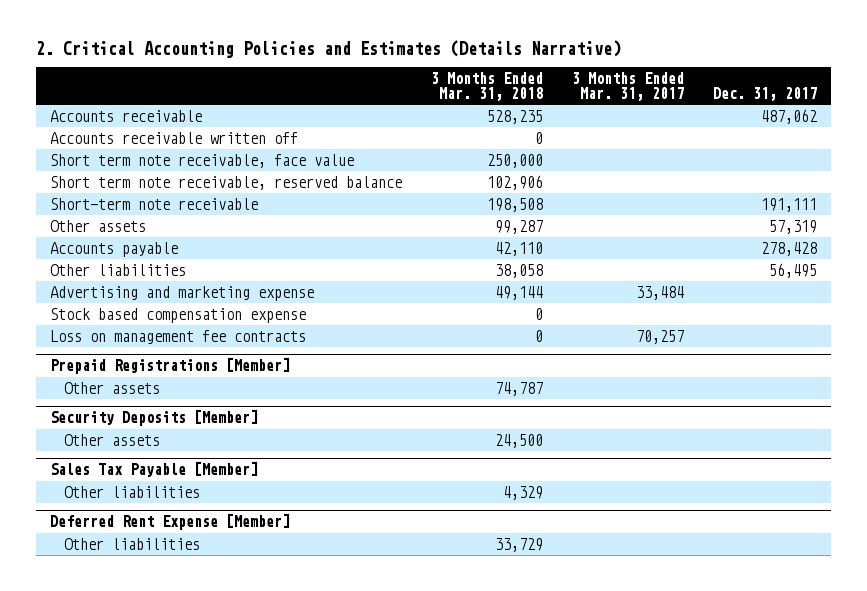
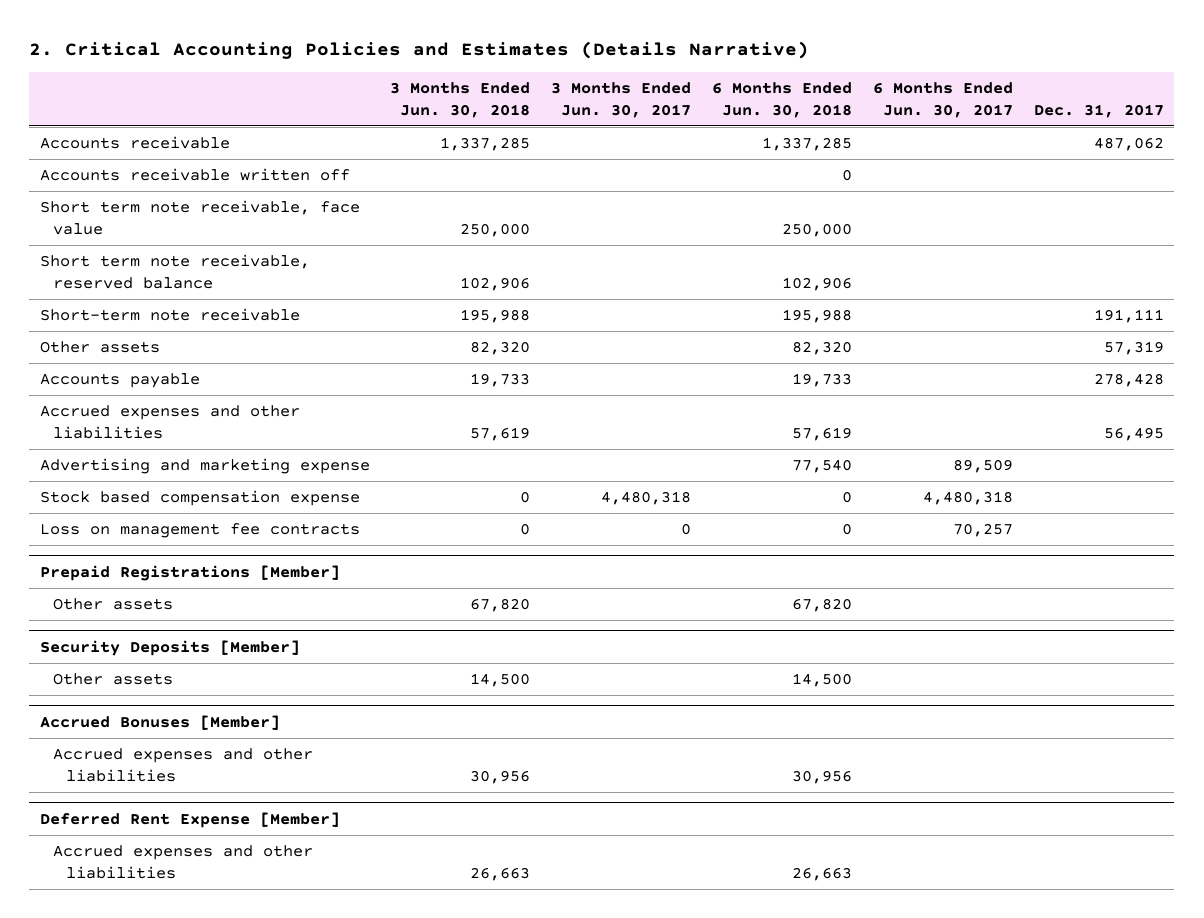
- | 3 Months Ended Mar. 31, 2018 | 3 Months Ended Mar. 31, 2017 | Dec. 31, 2017
+ | 3 Months Ended Jun. 30, 2018 | 3 Months Ended Jun. 30, 2017 | 6 Months Ended Jun. 30, 2018 | 6 Months Ended Jun. 30, 2017 | Dec. 31, 2017
- Other liabilities | 38,058 | | 56,495
+ Accrued expenses and other liabilities | 57,619 | | 57,619 | | 56,495
- Sales Tax Payable [Member]
- Other liabilities | 4,329 | |
+ Accrued Bonuses [Member]
+ Accrued expenses and other liabilities | 30,956 | | 30,956 | |
@ Deferred Rent Expense [Member]
- Other liabilities | 33,729 | |
+ Accrued expenses and other liabilities | 26,663 | | 26,663 | |

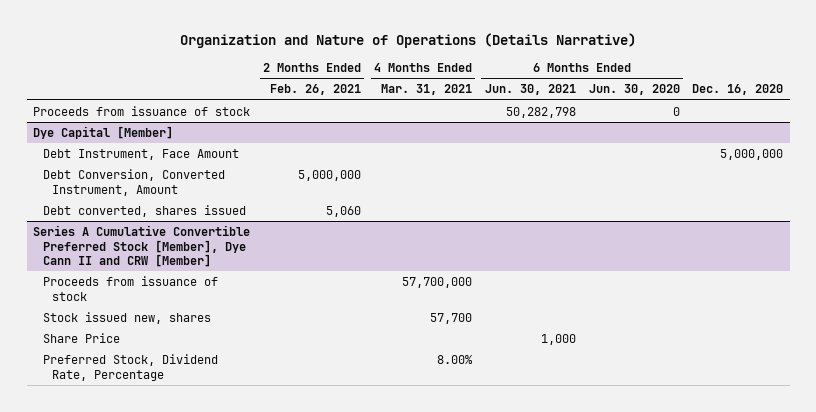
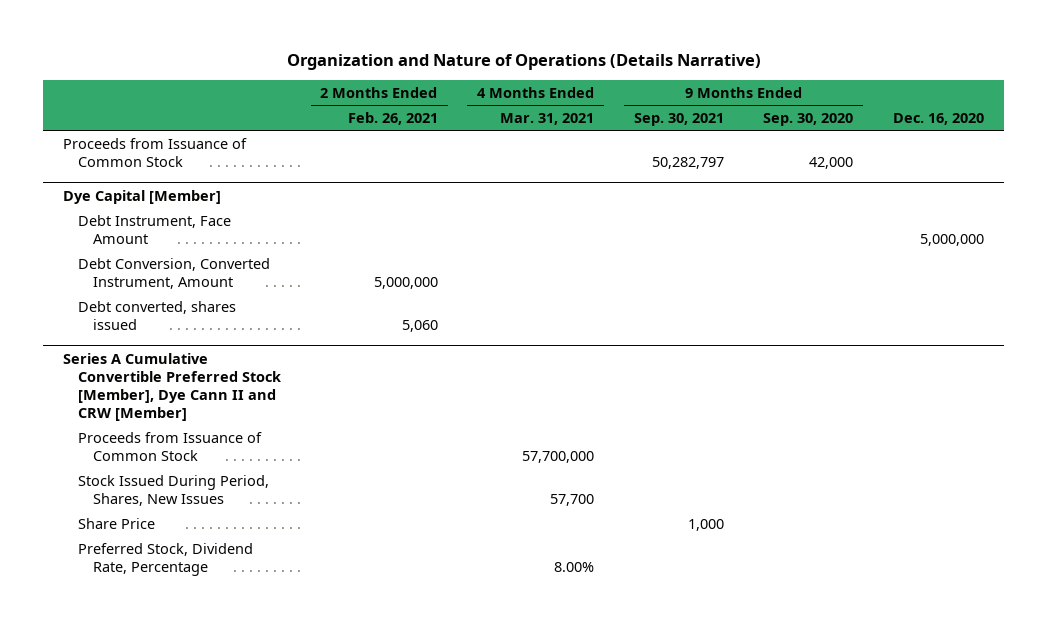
- | 2 Months Ended Feb. 26, 2021 | 4 Months Ended Mar. 31, 2021 | 6 Months Ended Jun. 30, 2021 | 6 Months Ended Jun. 30, 2020 | Dec. 16, 2020
+ | 2 Months Ended Feb. 26, 2021 | 4 Months Ended Mar. 31, 2021 | 9 Months Ended Sep. 30, 2021 | 9 Months Ended Sep. 30, 2020 | Dec. 16, 2020
- Proceeds from issuance of stock | | | 50,282,798 | 0 |
+ Proceeds from Issuance of Common Stock | | | 50,282,797 | 42,000 |
@ Series A Cumulative Convertible Preferred Stock [Member], Dye Cann II and CRW [Member]
- Proceeds from issuance of stock | | 57,700,000 | | |
- Stock issued new, shares | | 57,700 | | |
+ Proceeds from Issuance of Common Stock | | 57,700,000 | | |
+ Stock Issued During Period, Shares, New Issues | | 57,700 | | |

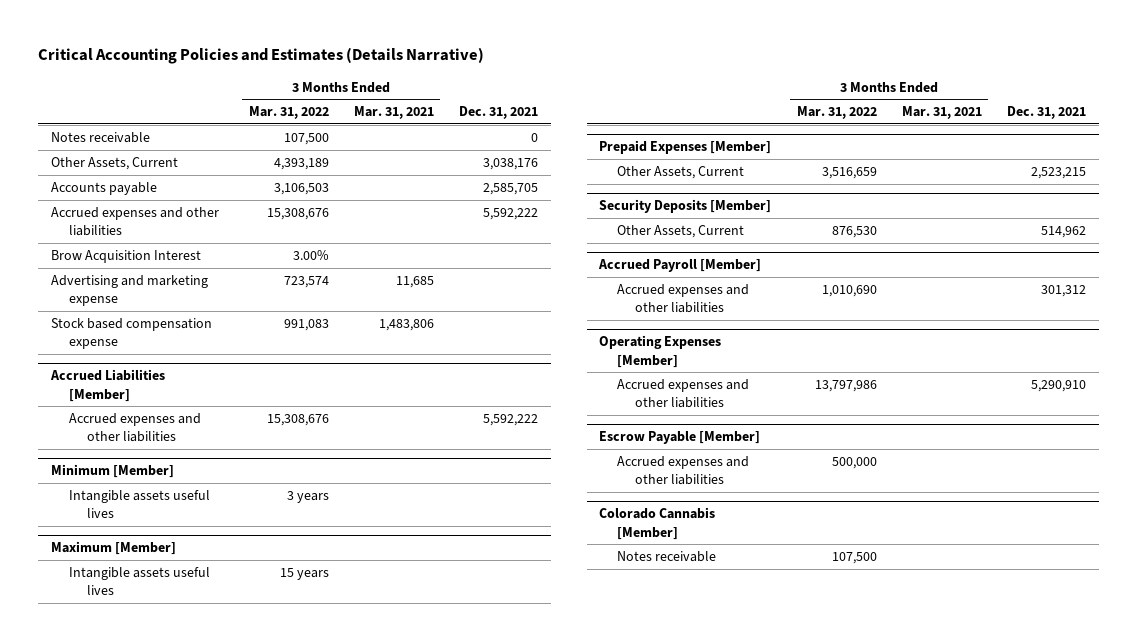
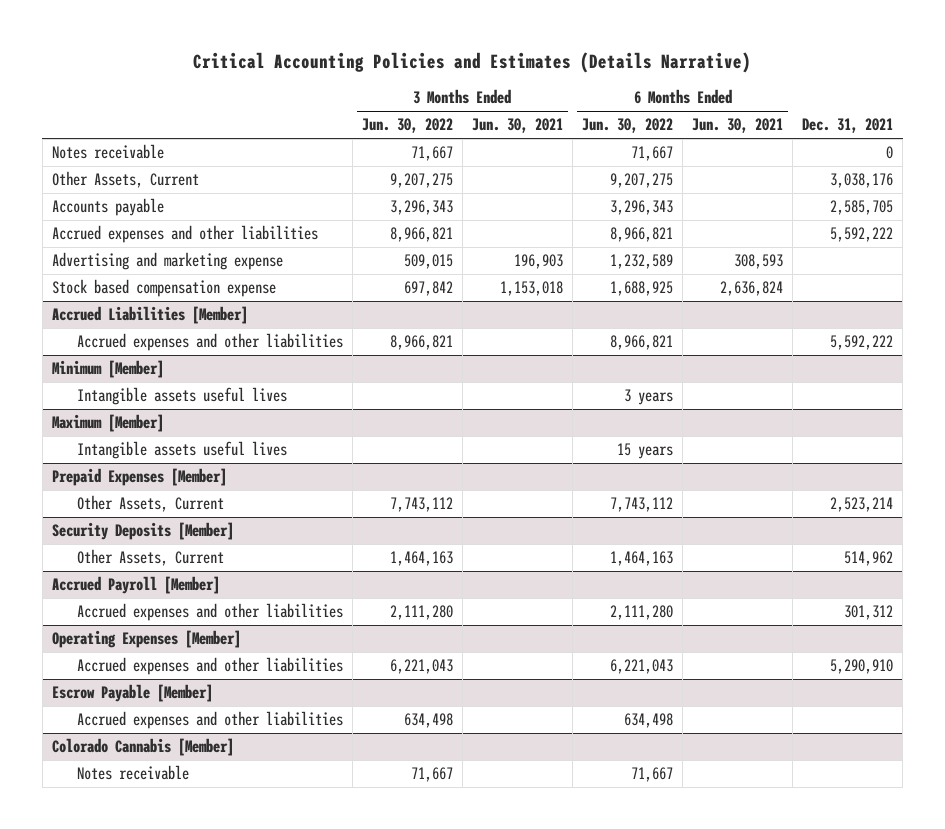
- | 3 Months Ended Mar. 31, 2022 | 3 Months Ended Mar. 31, 2021 | Dec. 31, 2021
+ | 3 Months Ended Jun. 30, 2022 | 3 Months Ended Jun. 30, 2021 | 6 Months Ended Jun. 30, 2022 | 6 Months Ended Jun. 30, 2021 | Dec. 31, 2021
- Brow Acquisition Interest | 3.00% | |
@ Prepaid Expenses [Member]
- Other Assets, Current | 3,516,659 | | 2,523,215
+ Other Assets, Current | 7,743,112 | | 7,743,112 | | 2,523,214

